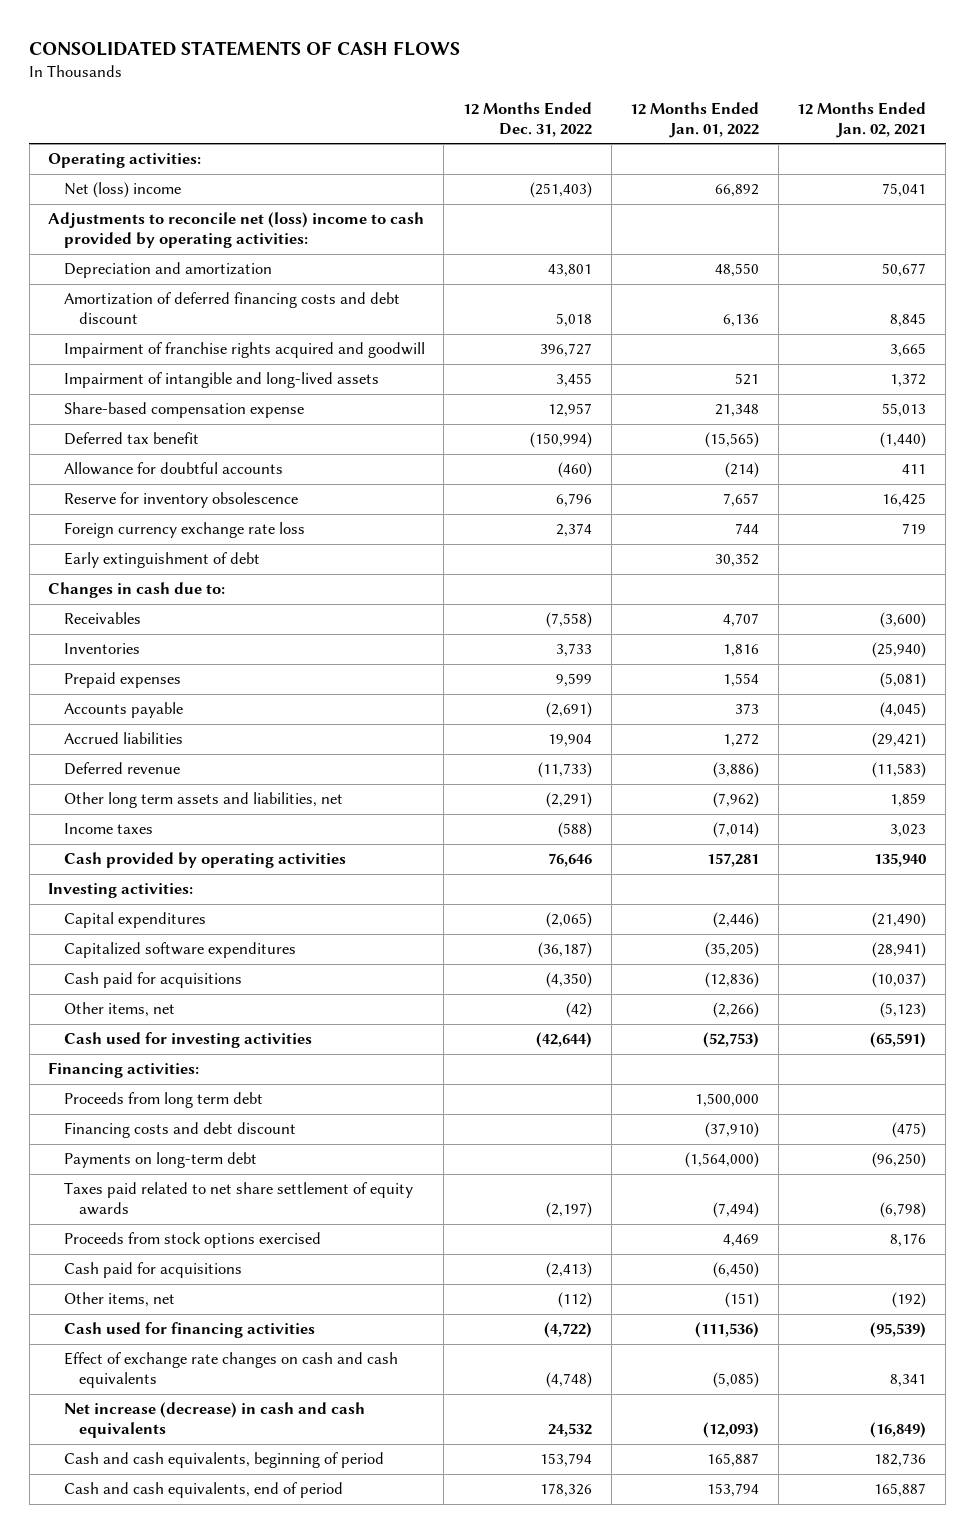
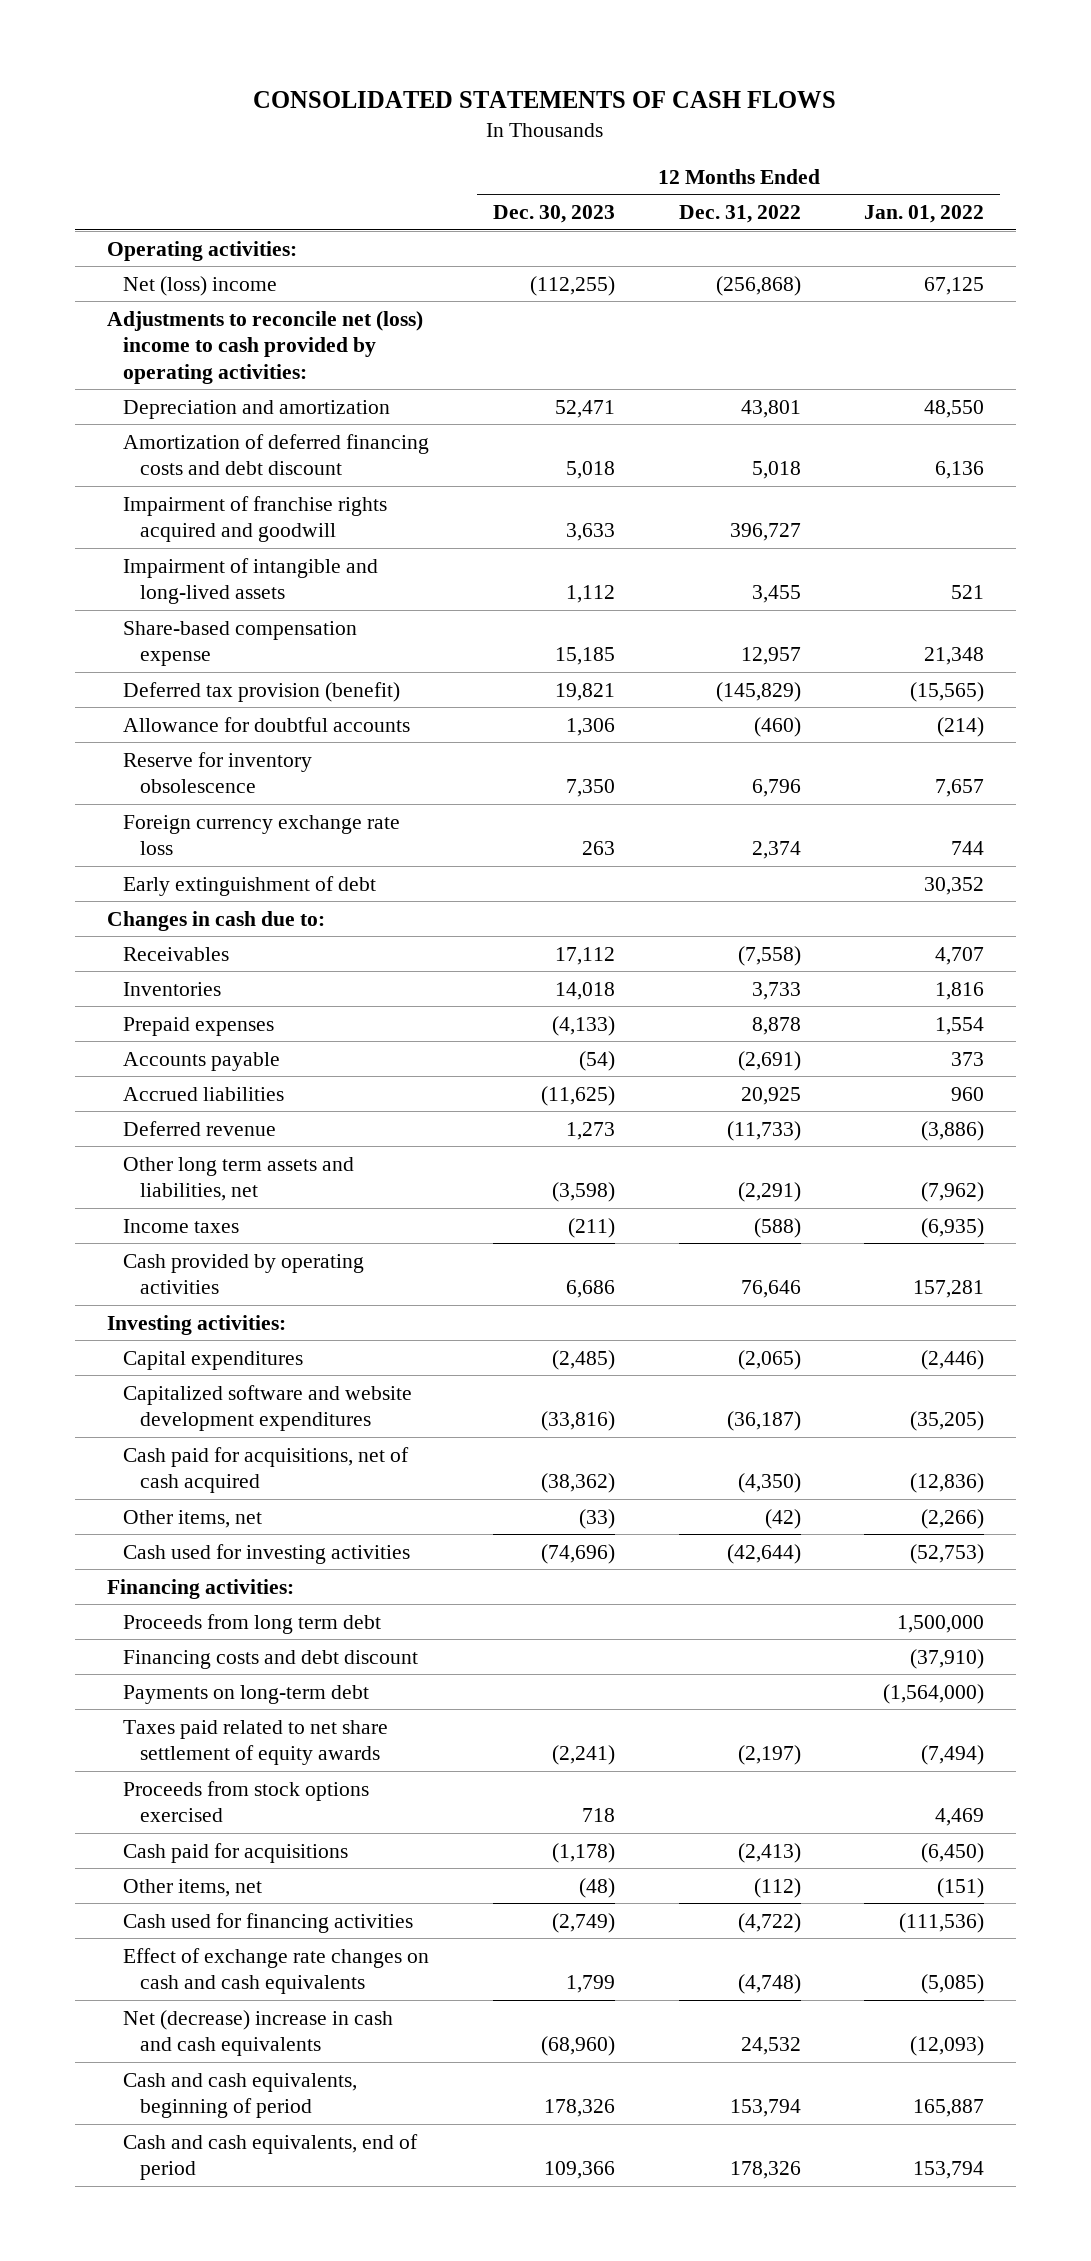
- | 12 Months Ended Dec. 31, 2022 | 12 Months Ended Jan. 01, 2022 | 12 Months Ended Jan. 02, 2021
+ | 12 Months Ended Dec. 30, 2023 | 12 Months Ended Dec. 31, 2022 | 12 Months Ended Jan. 01, 2022
- Net (loss) income | (251,403) | 66,892 | 75,041
+ Net (loss) income | (112,255) | (256,868) | 67,125
- Deferred tax benefit | (150,994) | (15,565) | (1,440)
+ Deferred tax provision (benefit) | 19,821 | (145,829) | (15,565)
- Prepaid expenses | 9,599 | 1,554 | (5,081)
+ Prepaid expenses | (4,133) | 8,878 | 1,554
- Accrued liabilities | 19,904 | 1,272 | (29,421)
+ Accrued liabilities | (11,625) | 20,925 | 960
- Income taxes | (588) | (7,014) | 3,023
+ Income taxes | (211) | (588) | (6,935)
- Capitalized software expenditures | (36,187) | (35,205) | (28,941)
- Cash paid for acquisitions | (4,350) | (12,836) | (10,037)
+ Capitalized software and website development expenditures | (33,816) | (36,187) | (35,205)
+ Cash paid for acquisitions, net of cash acquired | (38,362) | (4,350) | (12,836)
- Net increase (decrease) in cash and cash equivalents | 24,532 | (12,093) | (16,849)
+ Net (decrease) increase in cash and cash equivalents | (68,960) | 24,532 | (12,093)

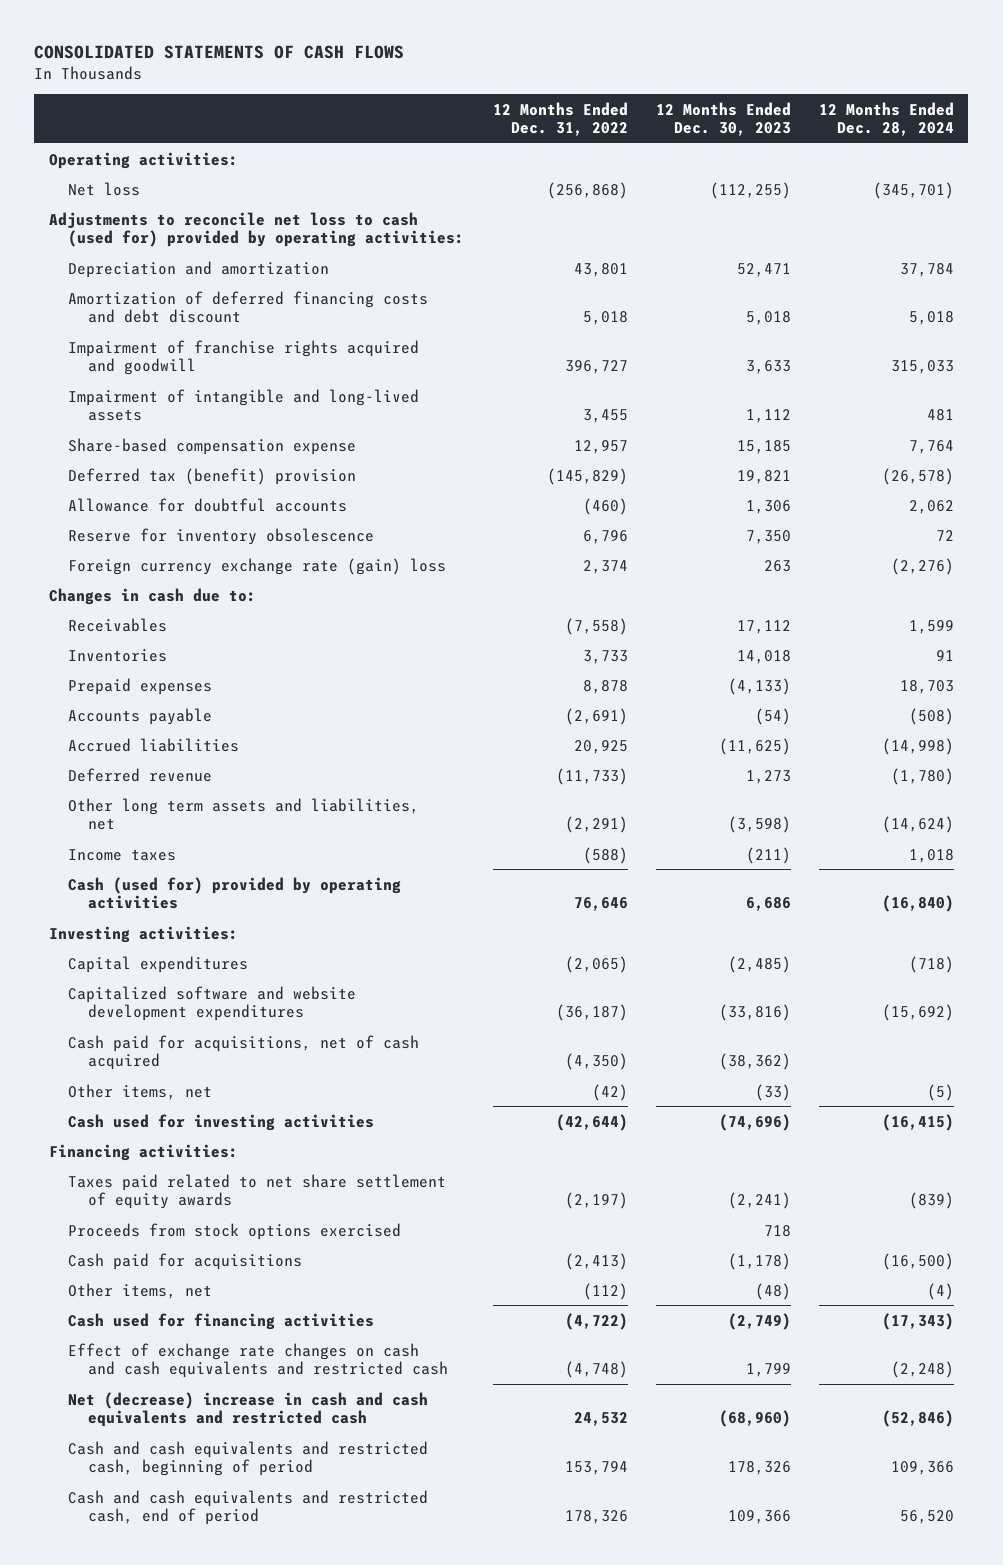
- | 12 Months Ended Dec. 30, 2023 | 12 Months Ended Dec. 31, 2022 | 12 Months Ended Jan. 01, 2022
+ | 12 Months Ended Dec. 31, 2022 | 12 Months Ended Dec. 30, 2023 | 12 Months Ended Dec. 28, 2024
- Net (loss) income | (112,255) | (256,868) | 67,125
- Adjustments to reconcile net (loss) income to cash provided by operating activities:
+ Net loss | (256,868) | (112,255) | (345,701)
+ Adjustments to reconcile net loss to cash (used for) provided by operating activities:
- Deferred tax provision (benefit) | 19,821 | (145,829) | (15,565)
+ Deferred tax (benefit) provision | (145,829) | 19,821 | (26,578)
- Foreign currency exchange rate loss | 263 | 2,374 | 744
- Early extinguishment of debt | | | 30,352
+ Foreign currency exchange rate (gain) loss | 2,374 | 263 | (2,276)
- Cash provided by operating activities | 6,686 | 76,646 | 157,281
+ Cash (used for) provided by operating activities | 76,646 | 6,686 | (16,840)
- Proceeds from long term debt | | | 1,500,000
- Financing costs and debt discount | | | (37,910)
- Payments on long-term debt | | | (1,564,000)
- Effect of exchange rate changes on cash and cash equivalents | 1,799 | (4,748) | (5,085)
- Net (decrease) increase in cash and cash equivalents | (68,960) | 24,532 | (12,093)
- Cash and cash equivalents, beginning of period | 178,326 | 153,794 | 165,887
- Cash and cash equivalents, end of period | 109,366 | 178,326 | 153,794
+ Effect of exchange rate changes on cash and cash equivalents and restricted cash | (4,748) | 1,799 | (2,248)
+ Net (decrease) increase in cash and cash equivalents and restricted cash | 24,532 | (68,960) | (52,846)
+ Cash and cash equivalents and restricted cash, beginning of period | 153,794 | 178,326 | 109,366
+ Cash and cash equivalents and restricted cash, end of period | 178,326 | 109,366 | 56,520

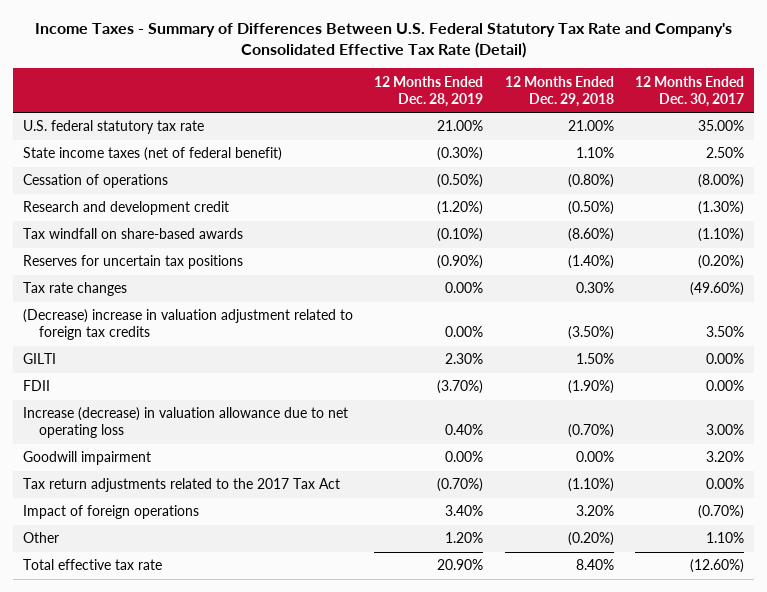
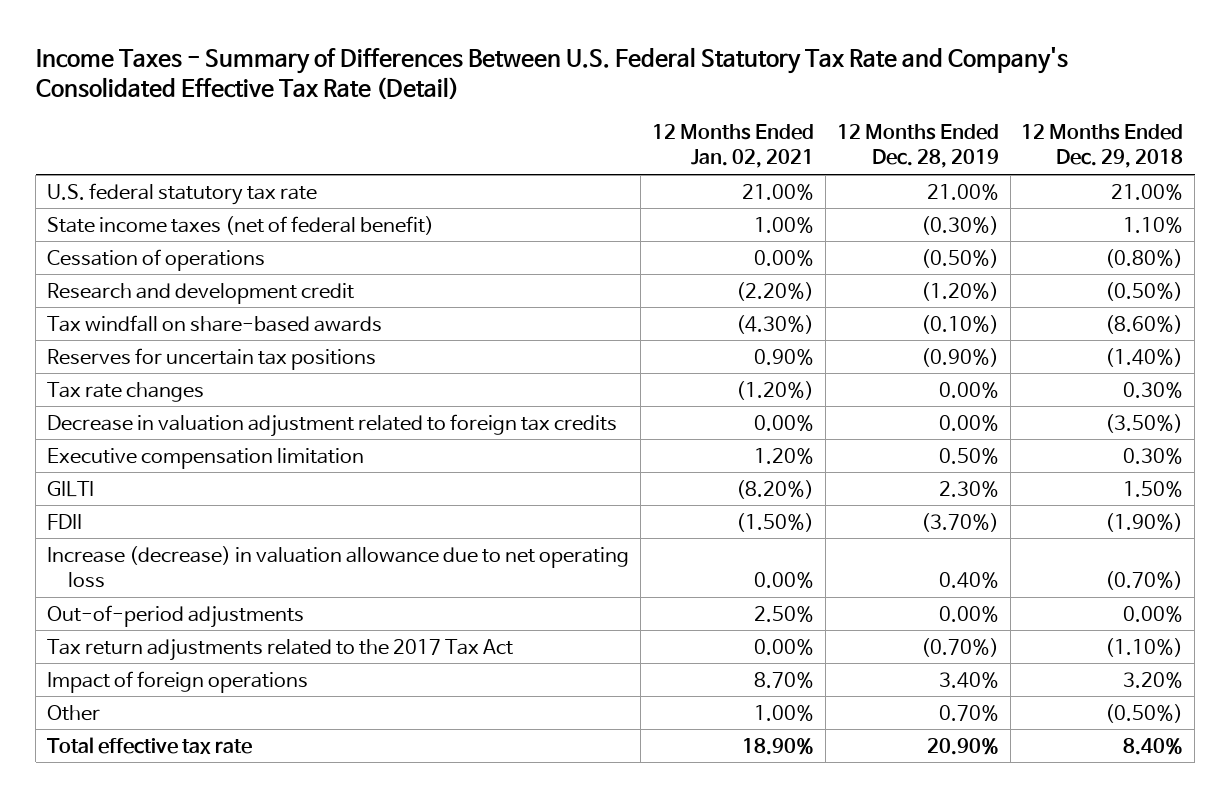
- | 12 Months Ended Dec. 28, 2019 | 12 Months Ended Dec. 29, 2018 | 12 Months Ended Dec. 30, 2017
+ | 12 Months Ended Jan. 02, 2021 | 12 Months Ended Dec. 28, 2019 | 12 Months Ended Dec. 29, 2018
- (Decrease) increase in valuation adjustment related to foreign tax credits | 0.00% | (3.50%) | 3.50%
+ Decrease in valuation adjustment related to foreign tax credits | 0.00% | 0.00% | (3.50%)
+ Executive compensation limitation | 1.20% | 0.50% | 0.30%
- Goodwill impairment | 0.00% | 0.00% | 3.20%
+ Out-of-period adjustments | 2.50% | 0.00% | 0.00%
- Other | 1.20% | (0.20%) | 1.10%
+ Other | 1.00% | 0.70% | (0.50%)

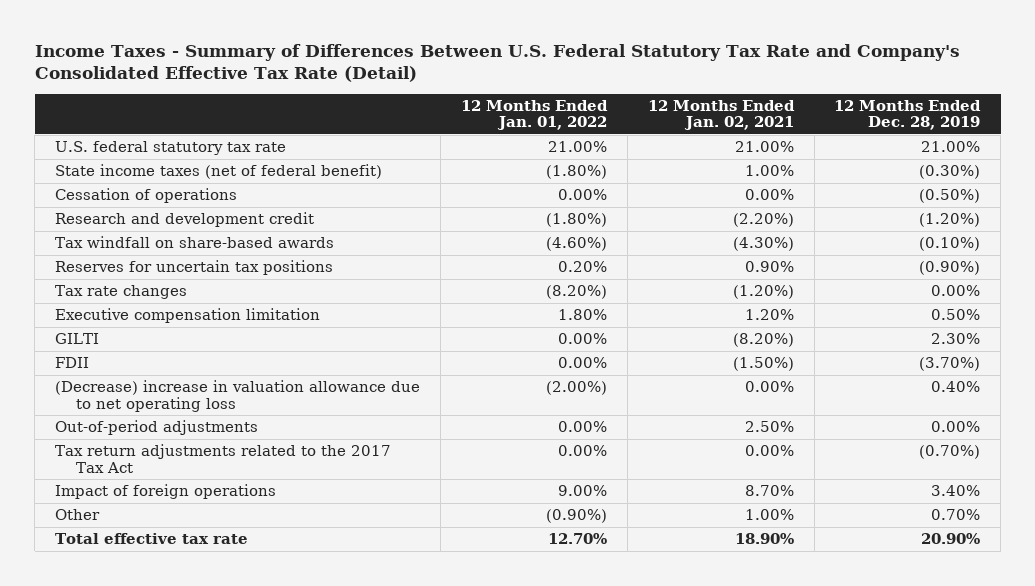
- | 12 Months Ended Jan. 02, 2021 | 12 Months Ended Dec. 28, 2019 | 12 Months Ended Dec. 29, 2018
+ | 12 Months Ended Jan. 01, 2022 | 12 Months Ended Jan. 02, 2021 | 12 Months Ended Dec. 28, 2019
- Decrease in valuation adjustment related to foreign tax credits | 0.00% | 0.00% | (3.50%)
- Increase (decrease) in valuation allowance due to net operating loss | 0.00% | 0.40% | (0.70%)
+ (Decrease) increase in valuation allowance due to net operating loss | (2.00%) | 0.00% | 0.40%

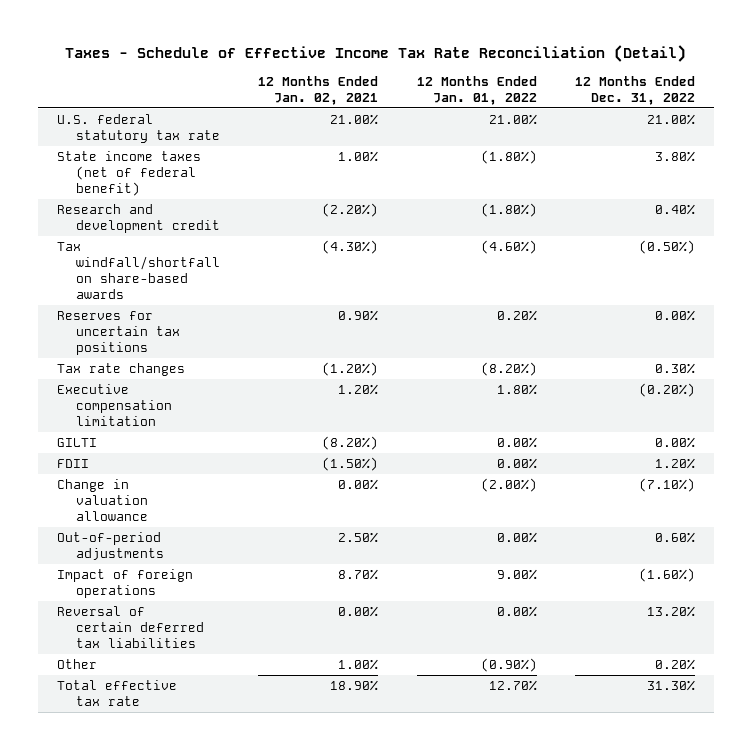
- Income Taxes - Summary of Differences Between U.S. Federal Statutory Tax Rate and Company's Consolidated Effective Tax Rate (Detail)
+ Taxes - Schedule of Effective Income Tax Rate Reconciliation (Detail)
- | 12 Months Ended Jan. 01, 2022 | 12 Months Ended Jan. 02, 2021 | 12 Months Ended Dec. 28, 2019
+ | 12 Months Ended Jan. 02, 2021 | 12 Months Ended Jan. 01, 2022 | 12 Months Ended Dec. 31, 2022
- Cessation of operations | 0.00% | 0.00% | (0.50%)
- Tax windfall on share-based awards | (4.60%) | (4.30%) | (0.10%)
+ Tax windfall/shortfall on share-based awards | (4.30%) | (4.60%) | (0.50%)
- (Decrease) increase in valuation allowance due to net operating loss | (2.00%) | 0.00% | 0.40%
+ Change in valuation allowance | 0.00% | (2.00%) | (7.10%)
- Tax return adjustments related to the 2017 Tax Act | 0.00% | 0.00% | (0.70%)
+ Reversal of certain deferred tax liabilities | 0.00% | 0.00% | 13.20%

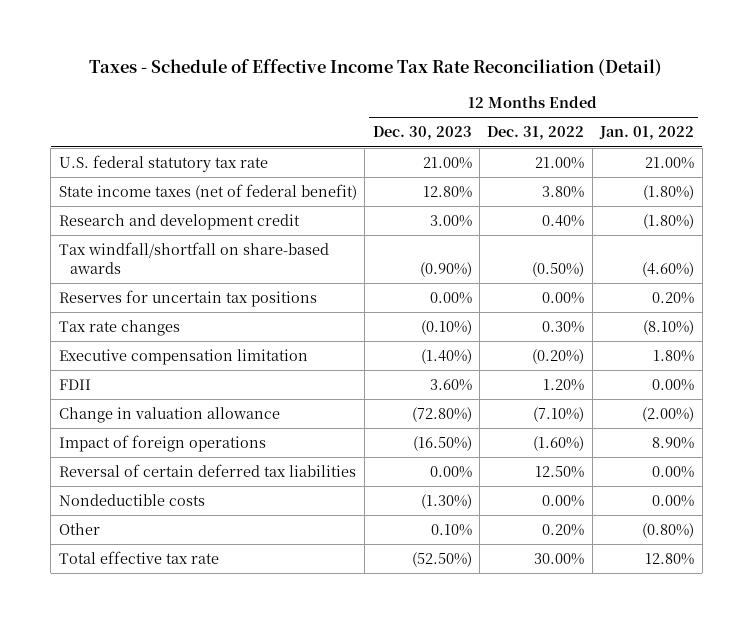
- | 12 Months Ended Jan. 02, 2021 | 12 Months Ended Jan. 01, 2022 | 12 Months Ended Dec. 31, 2022
+ | 12 Months Ended Dec. 30, 2023 | 12 Months Ended Dec. 31, 2022 | 12 Months Ended Jan. 01, 2022
- Tax rate changes | (1.20%) | (8.20%) | 0.30%
+ Tax rate changes | (0.10%) | 0.30% | (8.10%)
- GILTI | (8.20%) | 0.00% | 0.00%
- Out-of-period adjustments | 2.50% | 0.00% | 0.60%
- Impact of foreign operations | 8.70% | 9.00% | (1.60%)
- Reversal of certain deferred tax liabilities | 0.00% | 0.00% | 13.20%
- Other | 1.00% | (0.90%) | 0.20%
- Total effective tax rate | 18.90% | 12.70% | 31.30%
+ Impact of foreign operations | (16.50%) | (1.60%) | 8.90%
+ Reversal of certain deferred tax liabilities | 0.00% | 12.50% | 0.00%
+ Nondeductible costs | (1.30%) | 0.00% | 0.00%
+ Other | 0.10% | 0.20% | (0.80%)
+ Total effective tax rate | (52.50%) | 30.00% | 12.80%

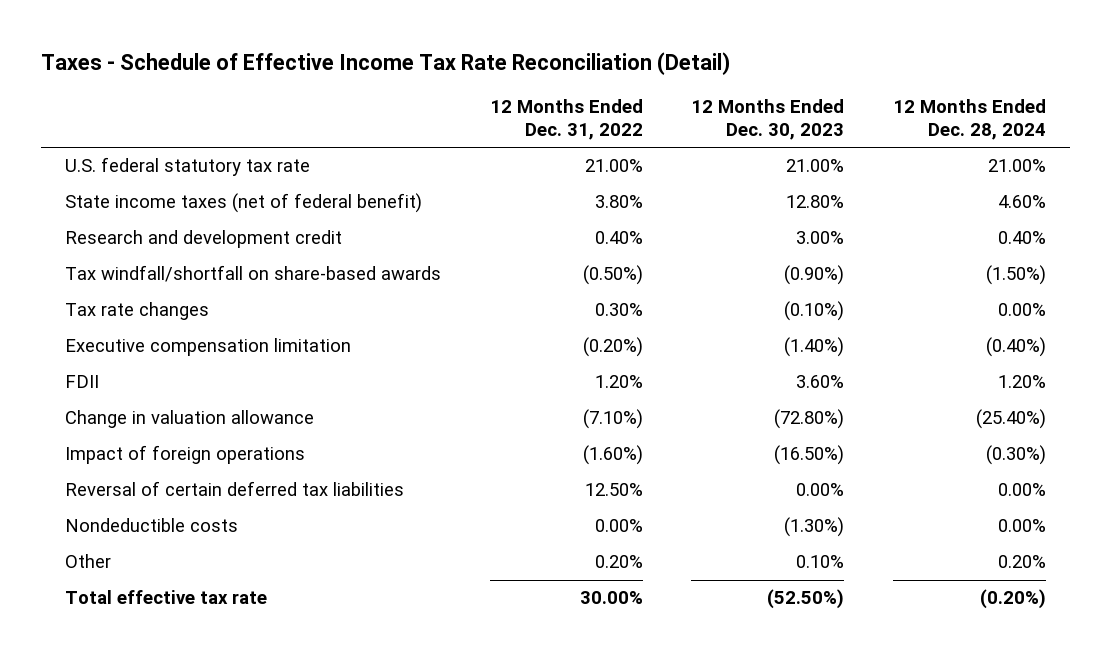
- | 12 Months Ended Dec. 30, 2023 | 12 Months Ended Dec. 31, 2022 | 12 Months Ended Jan. 01, 2022
+ | 12 Months Ended Dec. 31, 2022 | 12 Months Ended Dec. 30, 2023 | 12 Months Ended Dec. 28, 2024
- Reserves for uncertain tax positions | 0.00% | 0.00% | 0.20%

